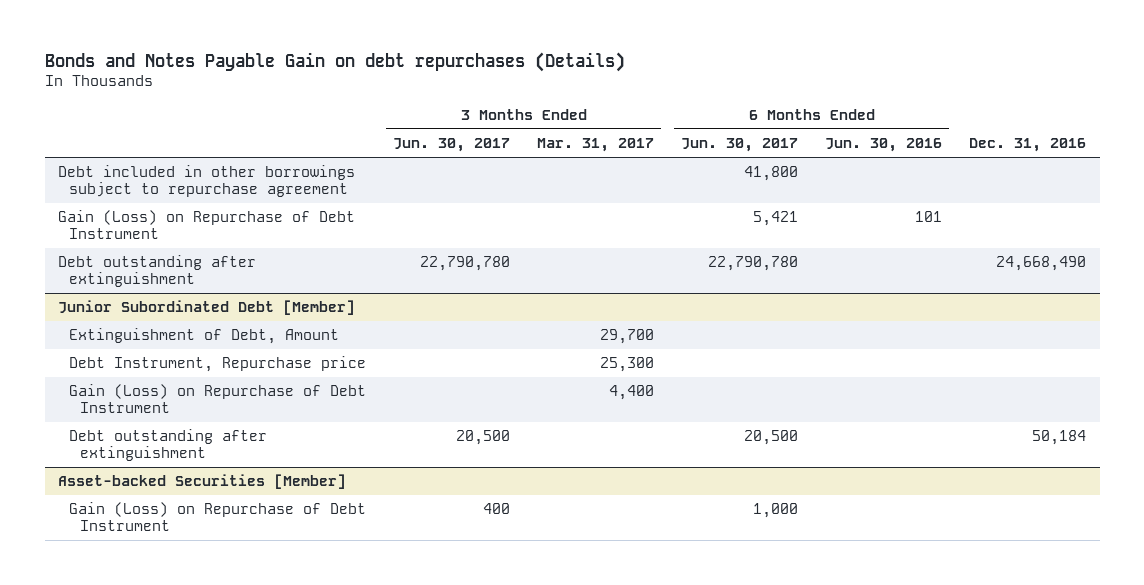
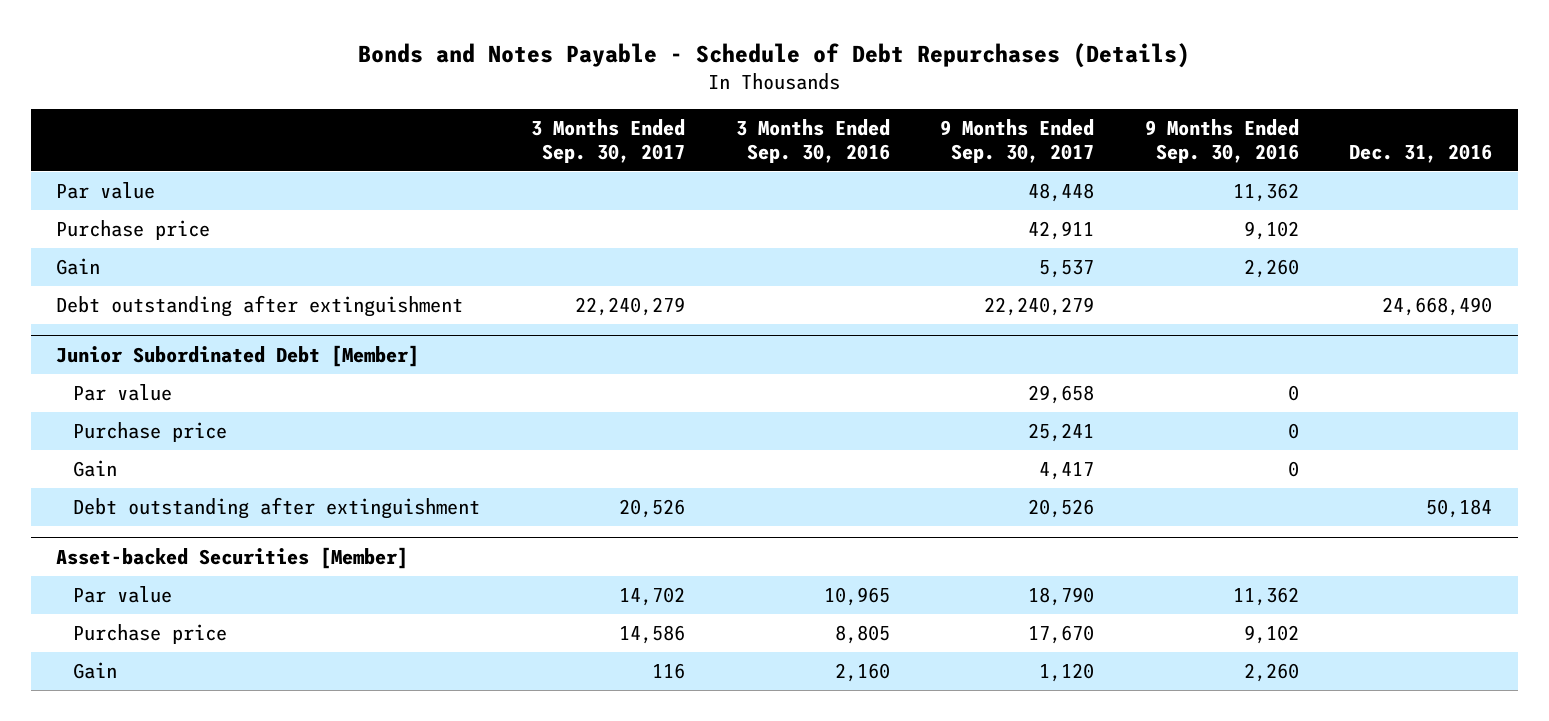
- Bonds and Notes Payable Gain on debt repurchases (Details)
+ Bonds and Notes Payable - Schedule of Debt Repurchases (Details)
- | 3 Months Ended Jun. 30, 2017 | 3 Months Ended Mar. 31, 2017 | 6 Months Ended Jun. 30, 2017 | 6 Months Ended Jun. 30, 2016 | Dec. 31, 2016
+ | 3 Months Ended Sep. 30, 2017 | 3 Months Ended Sep. 30, 2016 | 9 Months Ended Sep. 30, 2017 | 9 Months Ended Sep. 30, 2016 | Dec. 31, 2016
- Debt included in other borrowings subject to repurchase agreement | | | 41,800 | |
- Gain (Loss) on Repurchase of Debt Instrument | | | 5,421 | 101 |
+ Par value | | | 48,448 | 11,362 |
+ Purchase price | | | 42,911 | 9,102 |
+ Gain | | | 5,537 | 2,260 |
@ Junior Subordinated Debt [Member]
- Extinguishment of Debt, Amount | | 29,700 | | |
- Debt Instrument, Repurchase price | | 25,300 | | |
- Gain (Loss) on Repurchase of Debt Instrument | | 4,400 | | |
+ Par value | | | 29,658 | 0 |
+ Purchase price | | | 25,241 | 0 |
+ Gain | | | 4,417 | 0 |
@ Asset-backed Securities [Member]
- Gain (Loss) on Repurchase of Debt Instrument | 400 | | 1,000 | |
+ Par value | 14,702 | 10,965 | 18,790 | 11,362 |
+ Purchase price | 14,586 | 8,805 | 17,670 | 9,102 |
+ Gain | 116 | 2,160 | 1,120 | 2,260 |

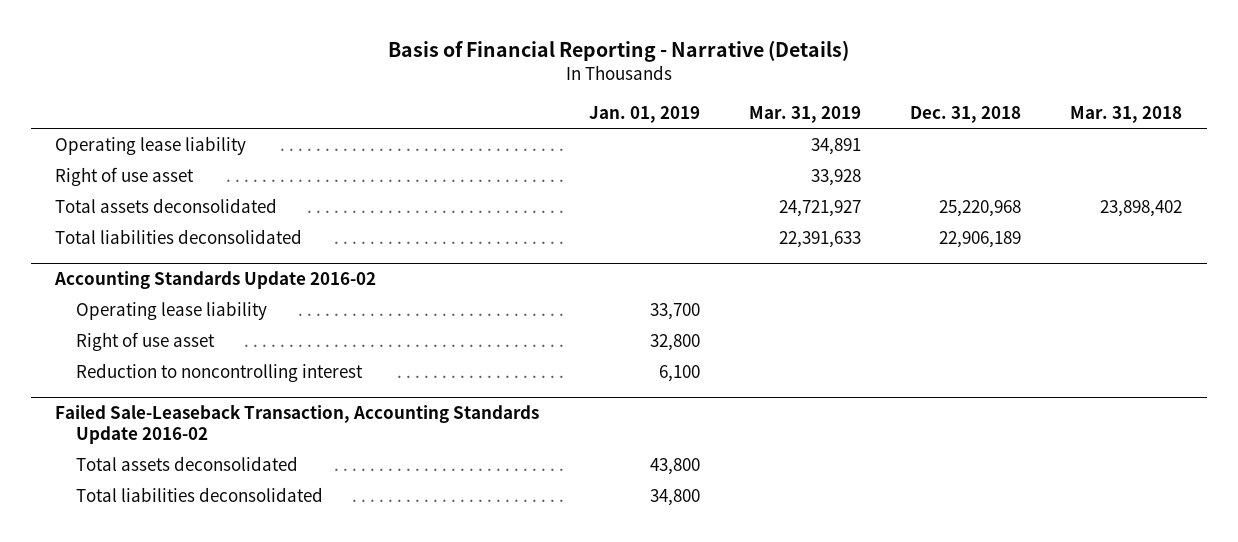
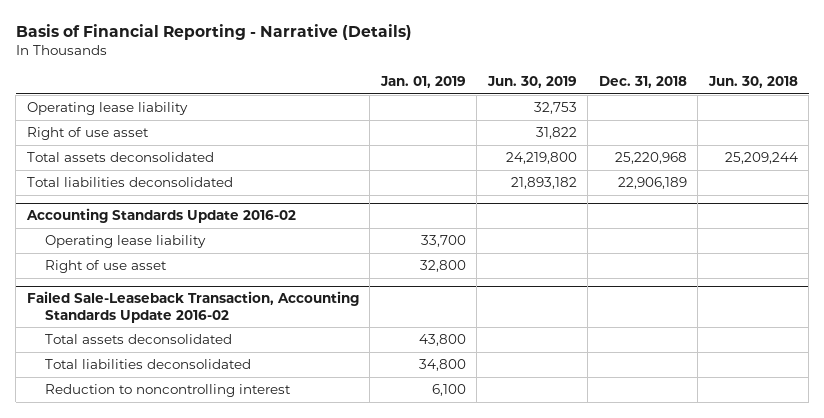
- | Jan. 01, 2019 | Mar. 31, 2019 | Dec. 31, 2018 | Mar. 31, 2018
+ | Jan. 01, 2019 | Jun. 30, 2019 | Dec. 31, 2018 | Jun. 30, 2018
@ Accounting Standards Update 2016-02
- Reduction to noncontrolling interest | 6,100 | | |
@ Failed Sale-Leaseback Transaction, Accounting Standards Update 2016-02
+ Reduction to noncontrolling interest | 6,100 | | |

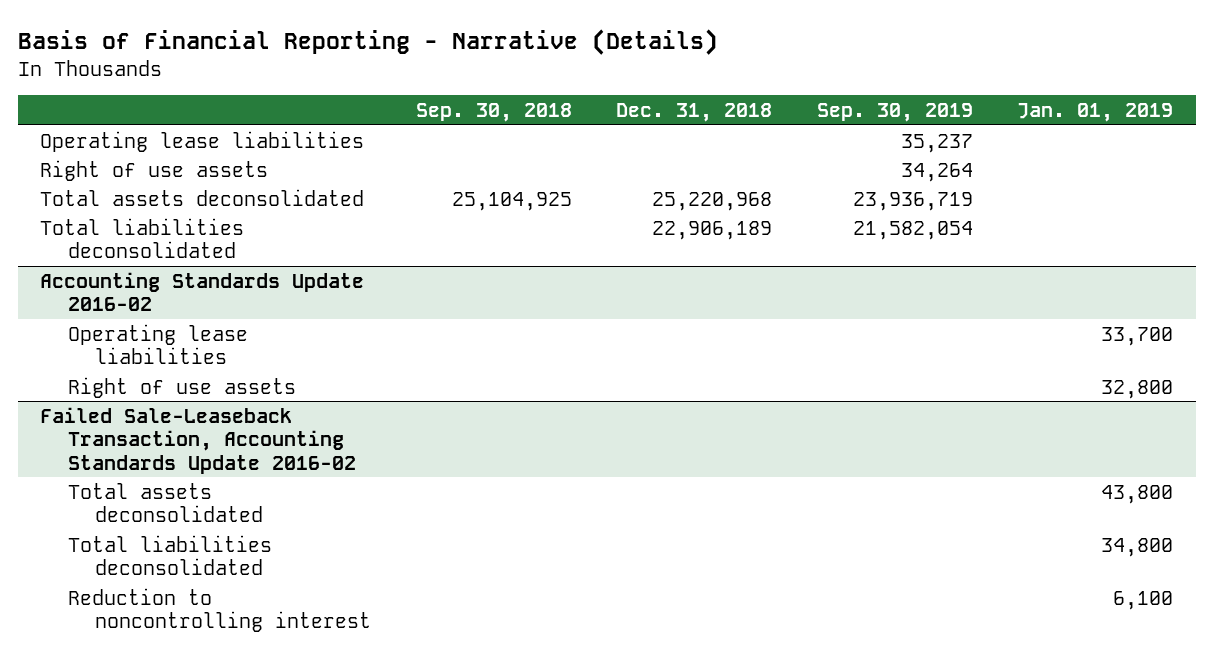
- | Jan. 01, 2019 | Jun. 30, 2019 | Dec. 31, 2018 | Jun. 30, 2018
+ | Sep. 30, 2018 | Dec. 31, 2018 | Sep. 30, 2019 | Jan. 01, 2019
- Operating lease liability | | 32,753 | |
- Right of use asset | | 31,822 | |
+ Operating lease liabilities | | | 35,237 |
+ Right of use assets | | | 34,264 |
@ Accounting Standards Update 2016-02
- Operating lease liability | 33,700 | | |
- Right of use asset | 32,800 | | |
+ Operating lease liabilities | | | | 33,700
+ Right of use assets | | | | 32,800

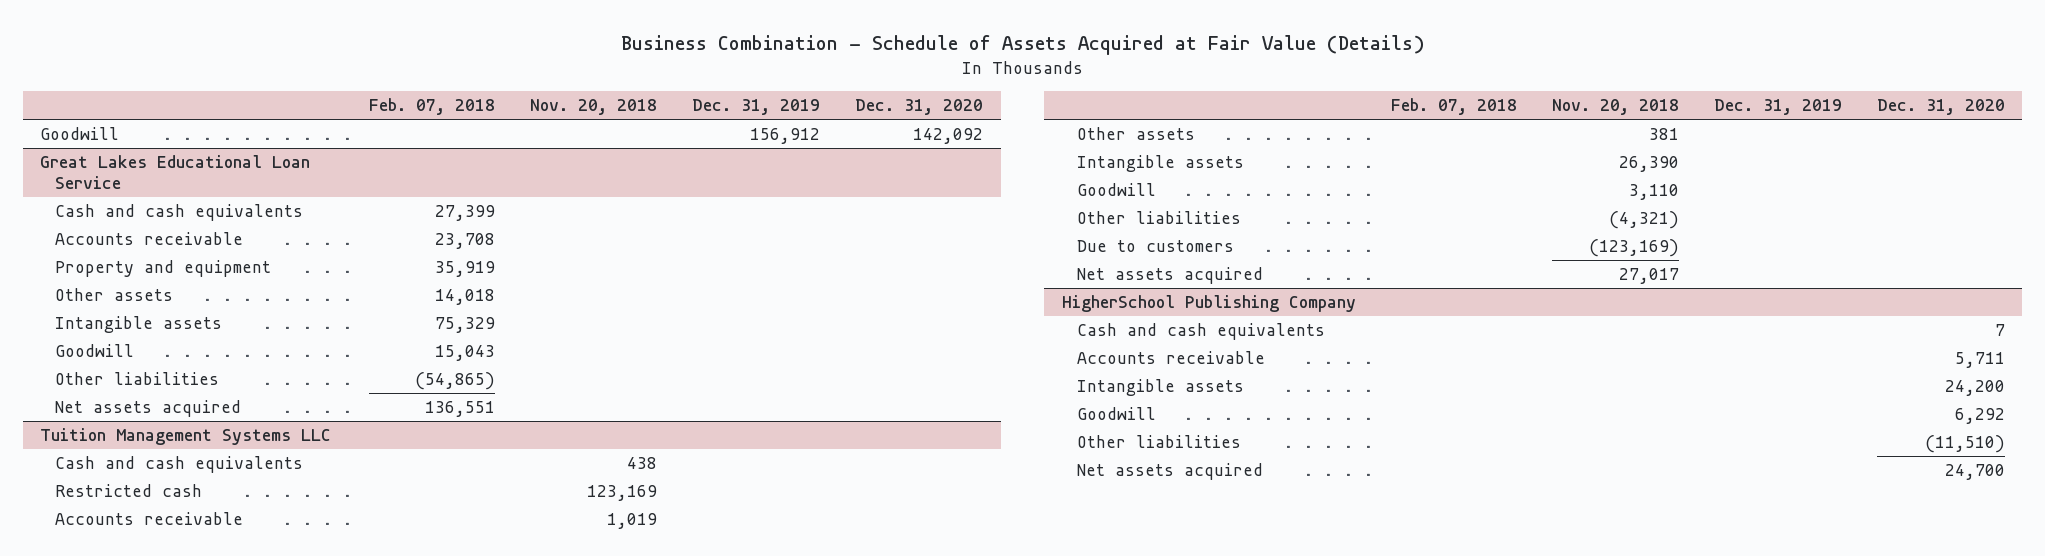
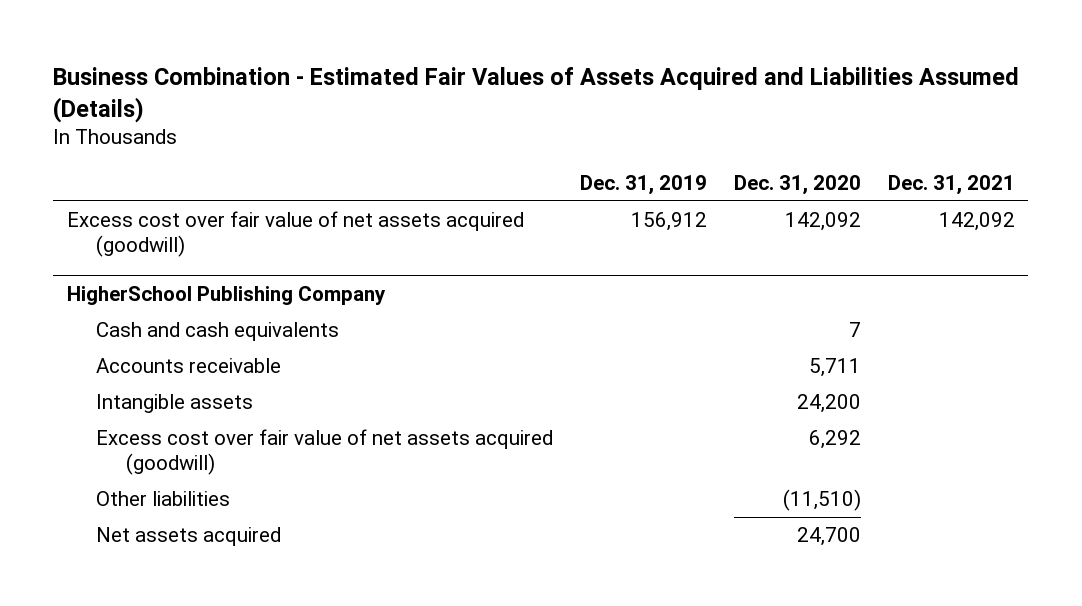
- Business Combination - Schedule of Assets Acquired at Fair Value (Details)
+ Business Combination - Estimated Fair Values of Assets Acquired and Liabilities Assumed (Details)
- | Feb. 07, 2018 | Nov. 20, 2018 | Dec. 31, 2019 | Dec. 31, 2020
+ | Dec. 31, 2019 | Dec. 31, 2020 | Dec. 31, 2021
- Goodwill | | | 156,912 | 142,092
- Great Lakes Educational Loan Service
- Cash and cash equivalents | 27,399 | | |
- Accounts receivable | 23,708 | | |
- Property and equipment | 35,919 | | |
- Other assets | 14,018 | | |
- Intangible assets | 75,329 | | |
- Goodwill | 15,043 | | |
- Other liabilities | (54,865) | | |
- Net assets acquired | 136,551 | | |
- Tuition Management Systems LLC
- Cash and cash equivalents | | 438 | |
- Restricted cash | | 123,169 | |
- Accounts receivable | | 1,019 | |
- Other assets | | 381 | |
- Intangible assets | | 26,390 | |
- Goodwill | | 3,110 | |
- Other liabilities | | (4,321) | |
- Due to customers | | (123,169) | |
- Net assets acquired | | 27,017 | |
+ Excess cost over fair value of net assets acquired (goodwill) | 156,912 | 142,092 | 142,092
@ HigherSchool Publishing Company
- Goodwill | | | | 6,292
+ Excess cost over fair value of net assets acquired (goodwill) | | 6,292 |

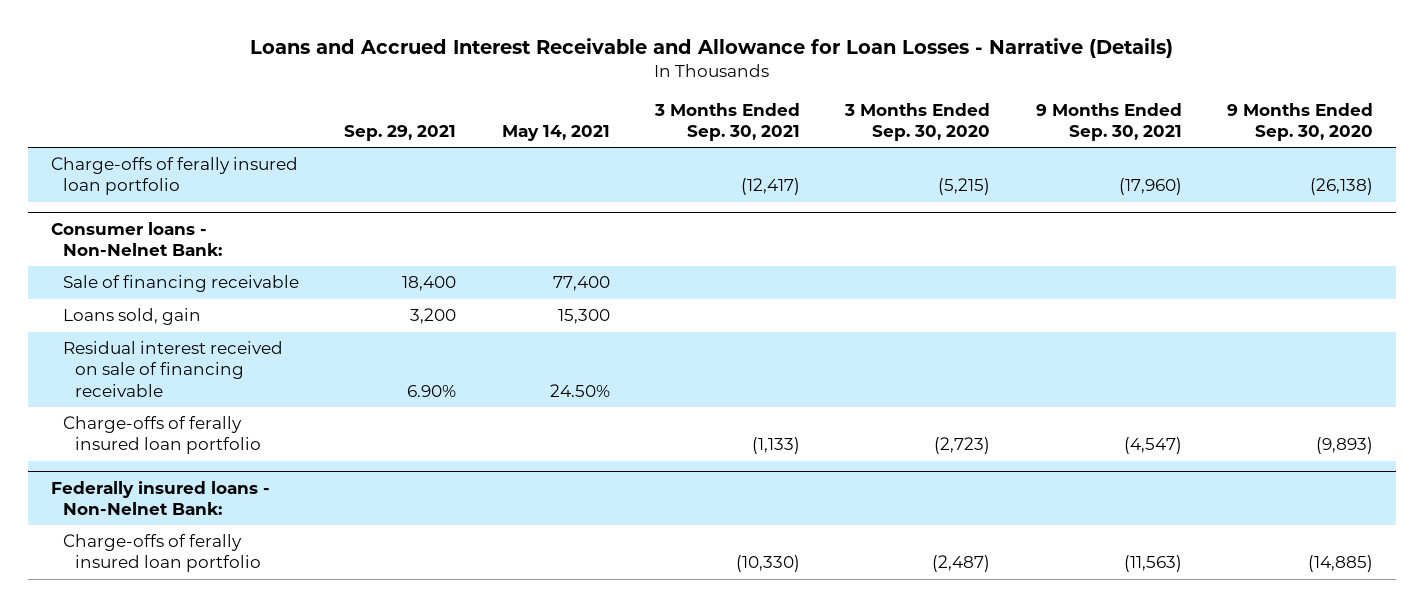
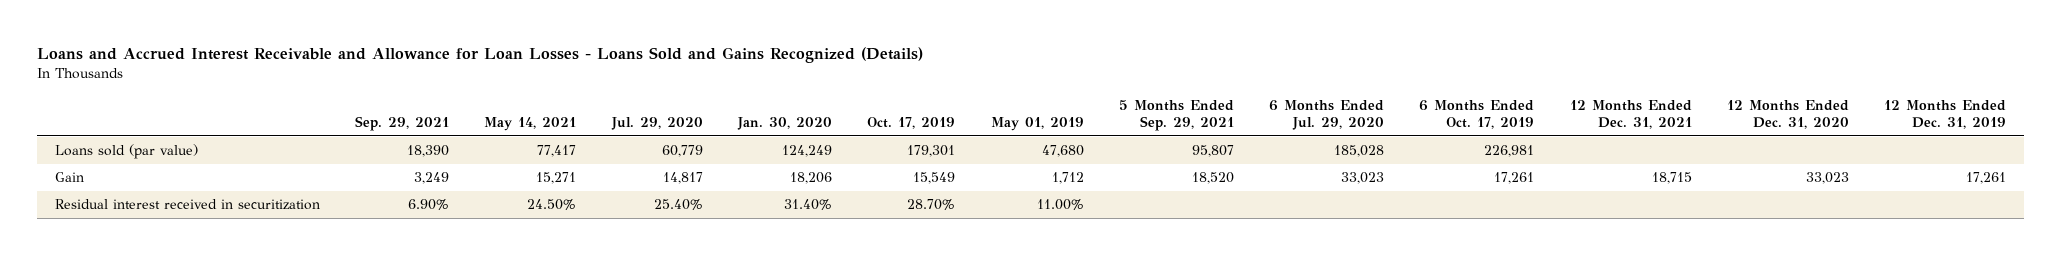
- Loans and Accrued Interest Receivable and Allowance for Loan Losses - Narrative (Details)
+ Loans and Accrued Interest Receivable and Allowance for Loan Losses - Loans Sold and Gains Recognized (Details)
- | Sep. 29, 2021 | May 14, 2021 | 3 Months Ended Sep. 30, 2021 | 3 Months Ended Sep. 30, 2020 | 9 Months Ended Sep. 30, 2021 | 9 Months Ended Sep. 30, 2020
+ | Sep. 29, 2021 | May 14, 2021 | Jul. 29, 2020 | Jan. 30, 2020 | Oct. 17, 2019 | May 01, 2019 | 5 Months Ended Sep. 29, 2021 | 6 Months Ended Jul. 29, 2020 | 6 Months Ended Oct. 17, 2019 | 12 Months Ended Dec. 31, 2021 | 12 Months Ended Dec. 31, 2020 | 12 Months Ended Dec. 31, 2019
- Charge-offs of ferally insured loan portfolio | | | (12,417) | (5,215) | (17,960) | (26,138)
- Consumer loans - Non-Nelnet Bank:
- Sale of financing receivable | 18,400 | 77,400 | | | |
- Loans sold, gain | 3,200 | 15,300 | | | |
- Residual interest received on sale of financing receivable | 6.90% | 24.50% | | | |
- Charge-offs of ferally insured loan portfolio | | | (1,133) | (2,723) | (4,547) | (9,893)
- Federally insured loans - Non-Nelnet Bank:
- Charge-offs of ferally insured loan portfolio | | | (10,330) | (2,487) | (11,563) | (14,885)
+ Loans sold (par value) | 18,390 | 77,417 | 60,779 | 124,249 | 179,301 | 47,680 | 95,807 | 185,028 | 226,981 | | |
+ Gain | 3,249 | 15,271 | 14,817 | 18,206 | 15,549 | 1,712 | 18,520 | 33,023 | 17,261 | 18,715 | 33,023 | 17,261
+ Residual interest received in securitization | 6.90% | 24.50% | 25.40% | 31.40% | 28.70% | 11.00% | | | | | |

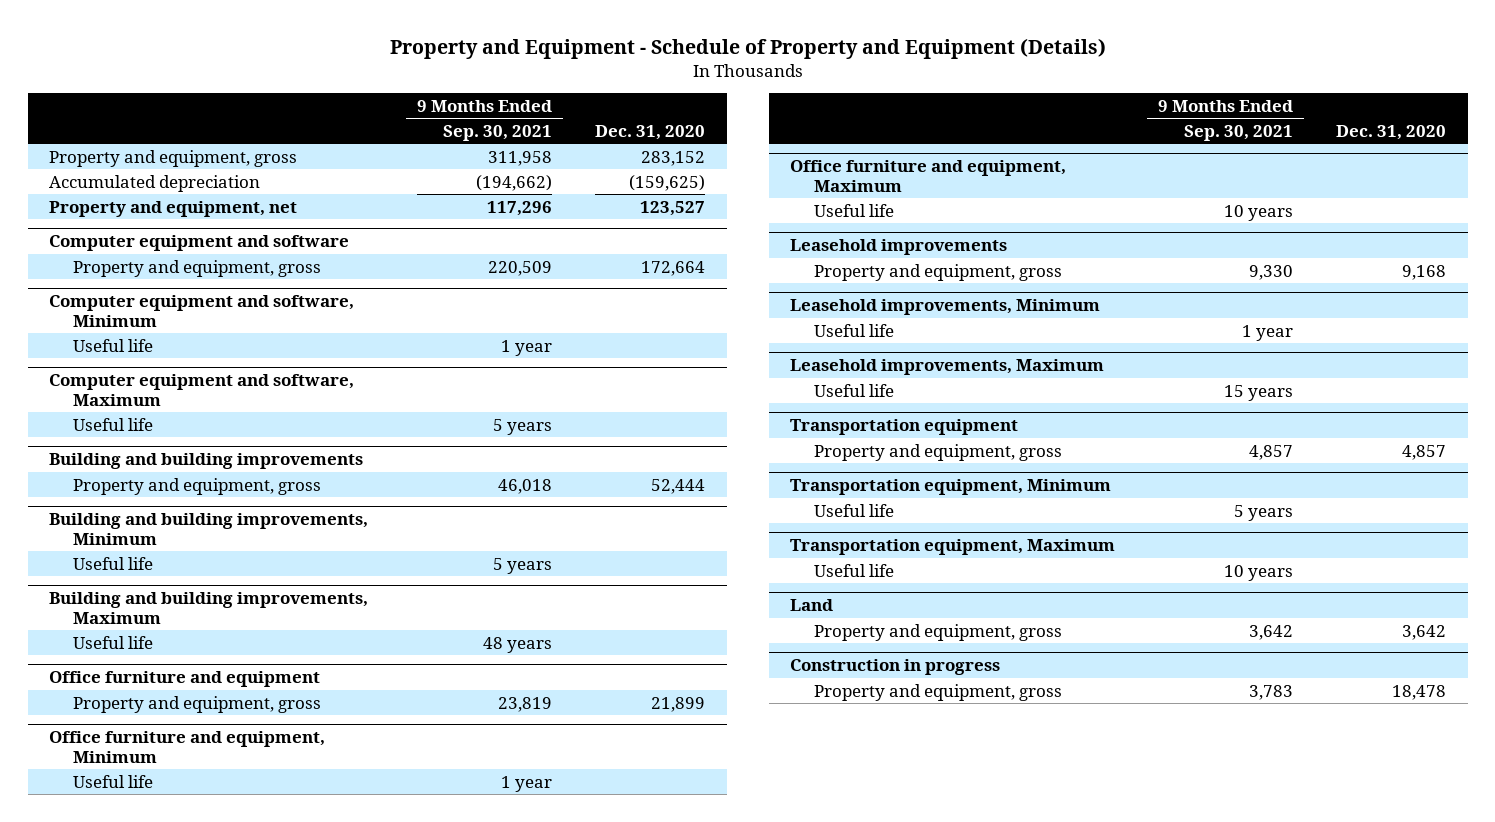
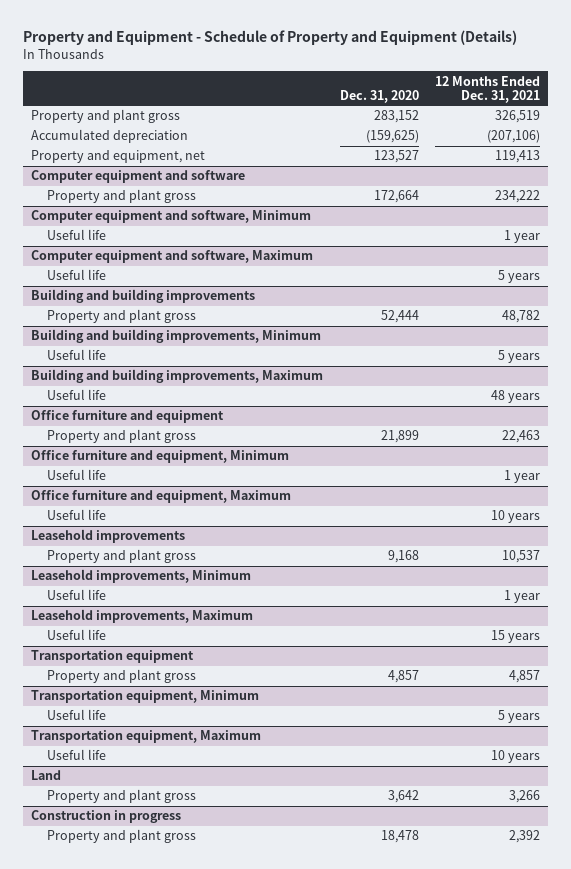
- | 9 Months Ended Sep. 30, 2021 | Dec. 31, 2020
+ | Dec. 31, 2020 | 12 Months Ended Dec. 31, 2021
- Property and equipment, gross | 311,958 | 283,152
+ Property and plant gross | 283,152 | 326,519
@ Computer equipment and software
- Property and equipment, gross | 220,509 | 172,664
+ Property and plant gross | 172,664 | 234,222
@ Building and building improvements
- Property and equipment, gross | 46,018 | 52,444
+ Property and plant gross | 52,444 | 48,782
@ Office furniture and equipment
- Property and equipment, gross | 23,819 | 21,899
+ Property and plant gross | 21,899 | 22,463
@ Leasehold improvements
- Property and equipment, gross | 9,330 | 9,168
+ Property and plant gross | 9,168 | 10,537
@ Transportation equipment
- Property and equipment, gross | 4,857 | 4,857
+ Property and plant gross | 4,857 | 4,857
@ Land
- Property and equipment, gross | 3,642 | 3,642
+ Property and plant gross | 3,642 | 3,266
@ Construction in progress
- Property and equipment, gross | 3,783 | 18,478
+ Property and plant gross | 18,478 | 2,392

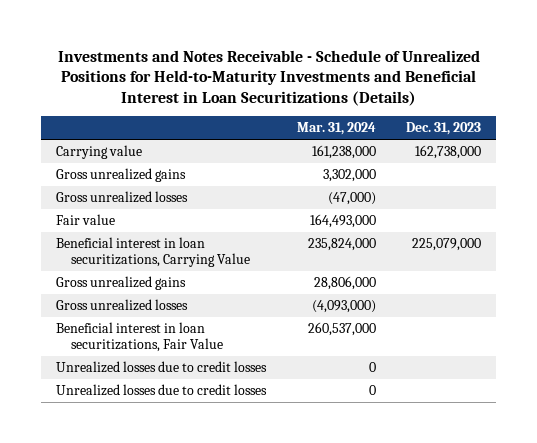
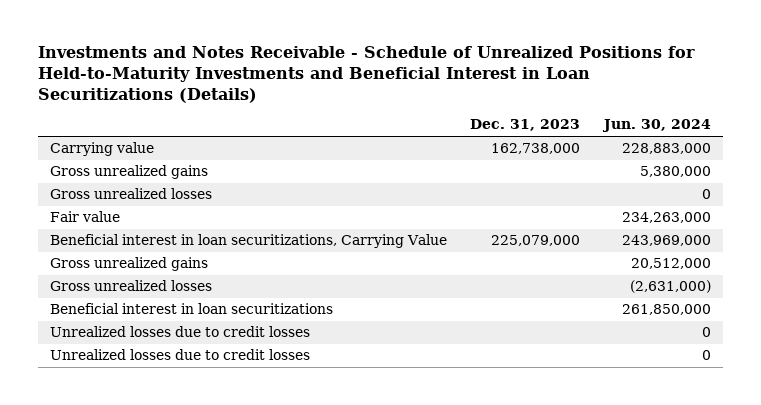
- | Mar. 31, 2024 | Dec. 31, 2023
+ | Dec. 31, 2023 | Jun. 30, 2024
- Beneficial interest in loan securitizations, Fair Value | 260,537,000 |
+ Beneficial interest in loan securitizations | | 261,850,000

